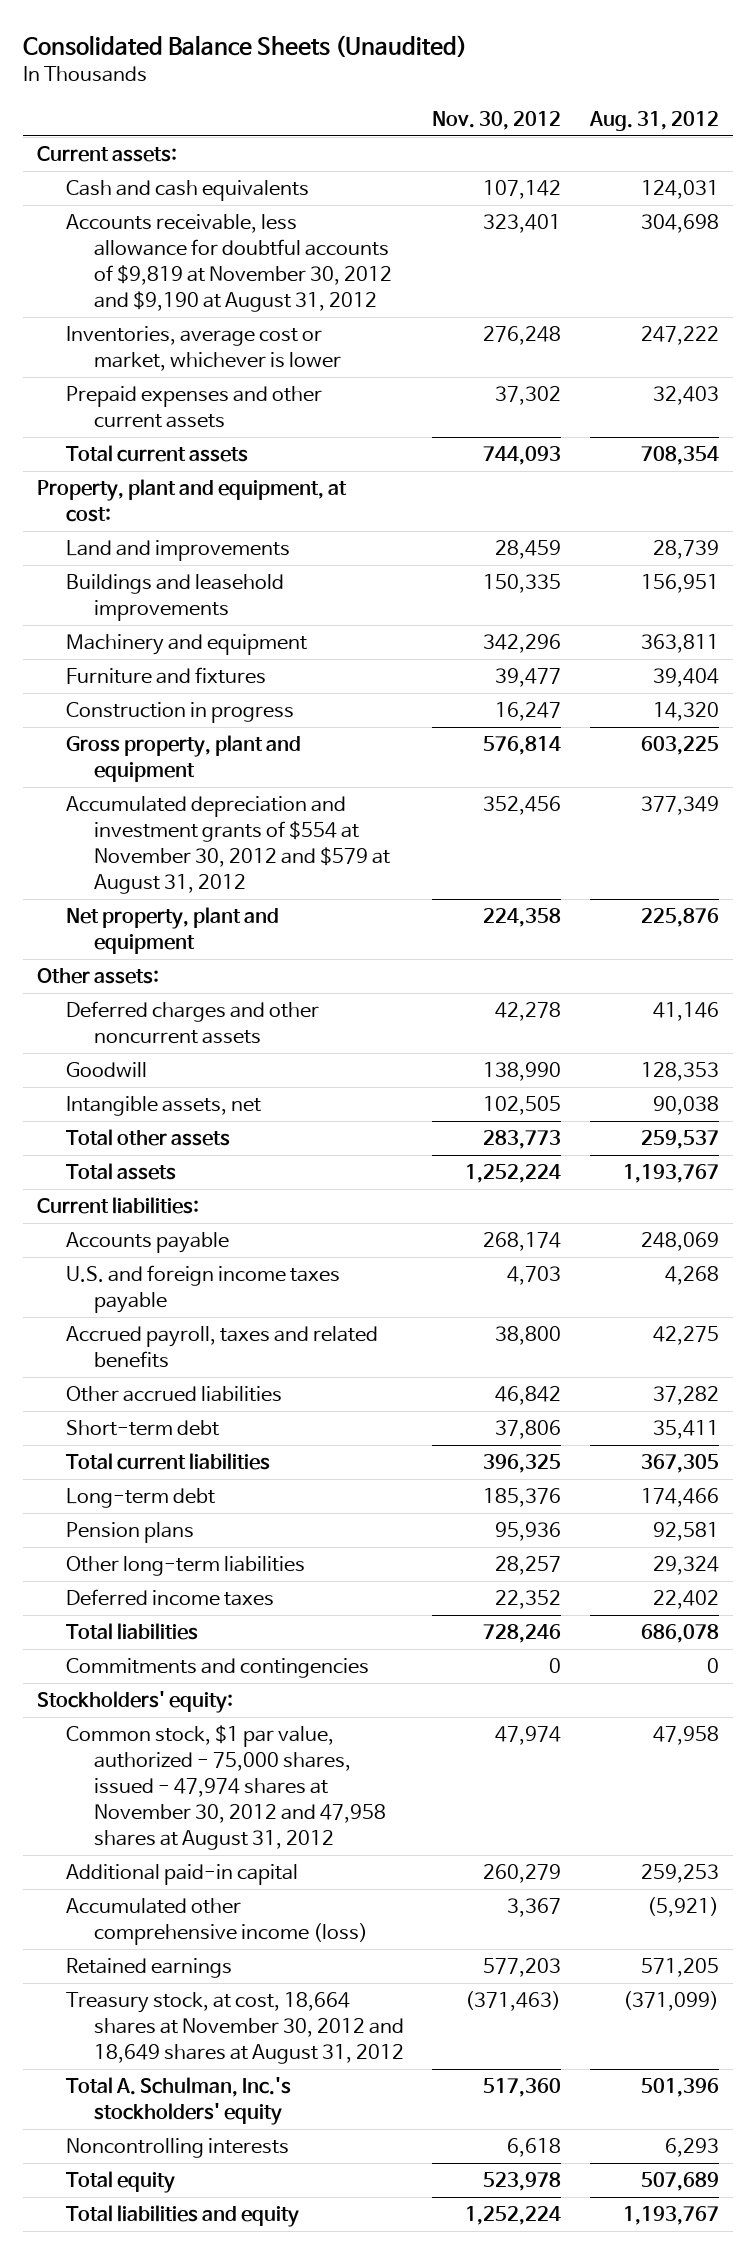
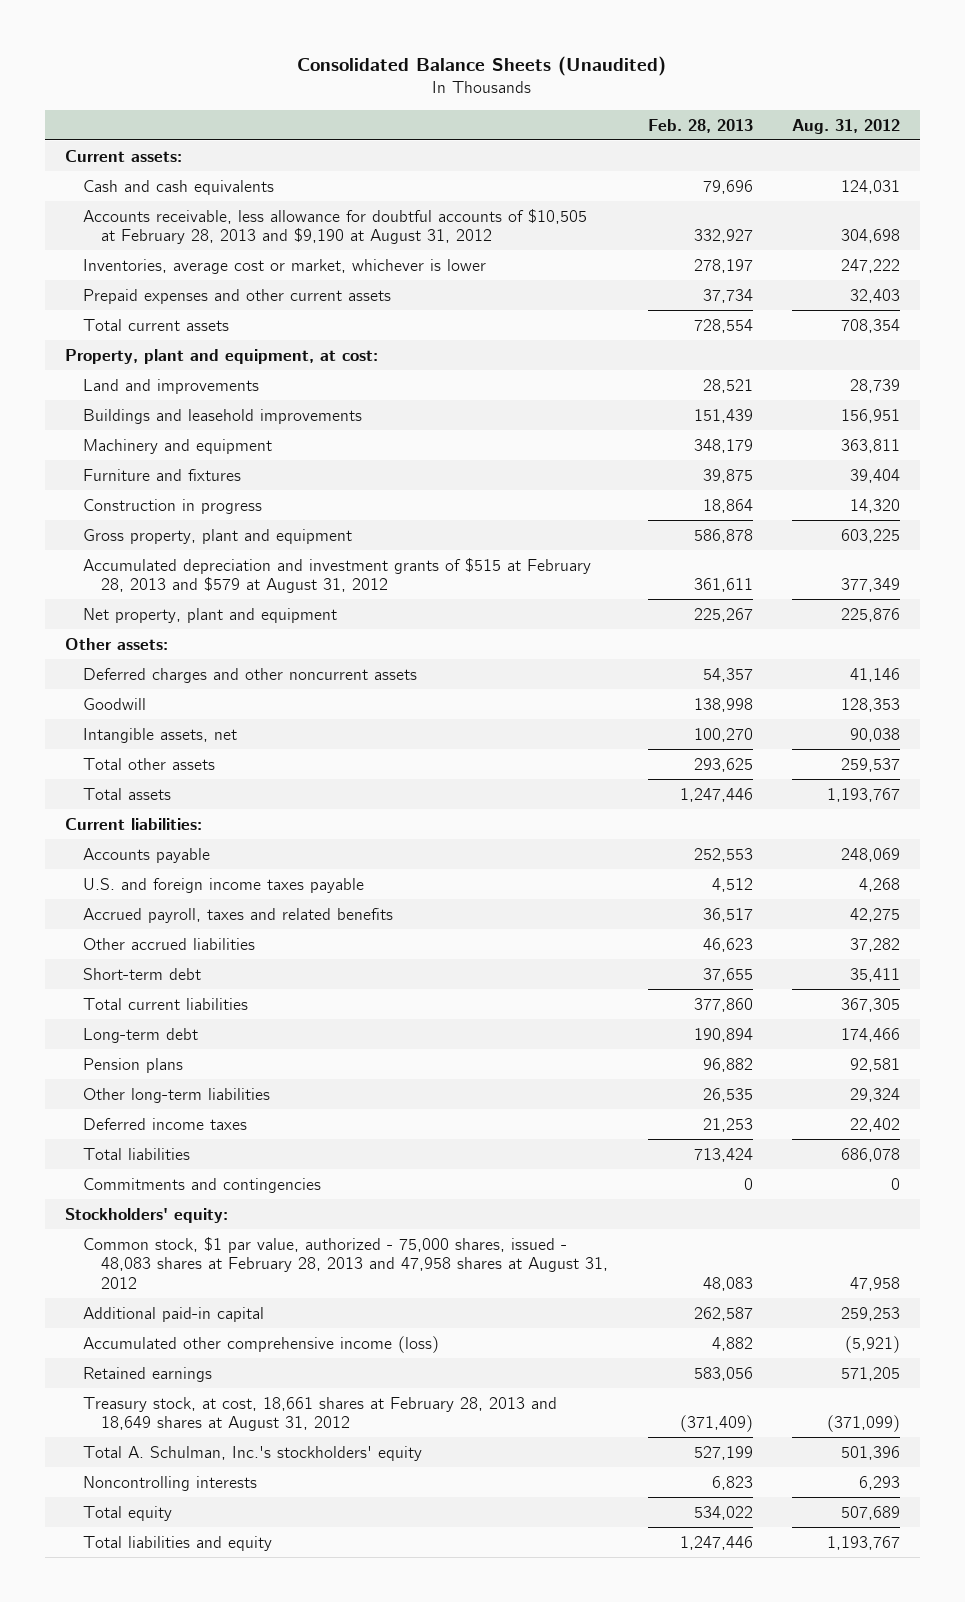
- | Nov. 30, 2012 | Aug. 31, 2012
+ | Feb. 28, 2013 | Aug. 31, 2012
- Accounts receivable, less allowance for doubtful accounts of $9,819 at November 30, 2012 and $9,190 at August 31, 2012 | 323,401 | 304,698
+ Accounts receivable, less allowance for doubtful accounts of $10,505 at February 28, 2013 and $9,190 at August 31, 2012 | 332,927 | 304,698
- Accumulated depreciation and investment grants of $554 at November 30, 2012 and $579 at August 31, 2012 | 352,456 | 377,349
+ Accumulated depreciation and investment grants of $515 at February 28, 2013 and $579 at August 31, 2012 | 361,611 | 377,349
- Common stock, $1 par value, authorized - 75,000 shares, issued - 47,974 shares at November 30, 2012 and 47,958 shares at August 31, 2012 | 47,974 | 47,958
+ Common stock, $1 par value, authorized - 75,000 shares, issued - 48,083 shares at February 28, 2013 and 47,958 shares at August 31, 2012 | 48,083 | 47,958
- Treasury stock, at cost, 18,664 shares at November 30, 2012 and 18,649 shares at August 31, 2012 | (371,463) | (371,099)
+ Treasury stock, at cost, 18,661 shares at February 28, 2013 and 18,649 shares at August 31, 2012 | (371,409) | (371,099)

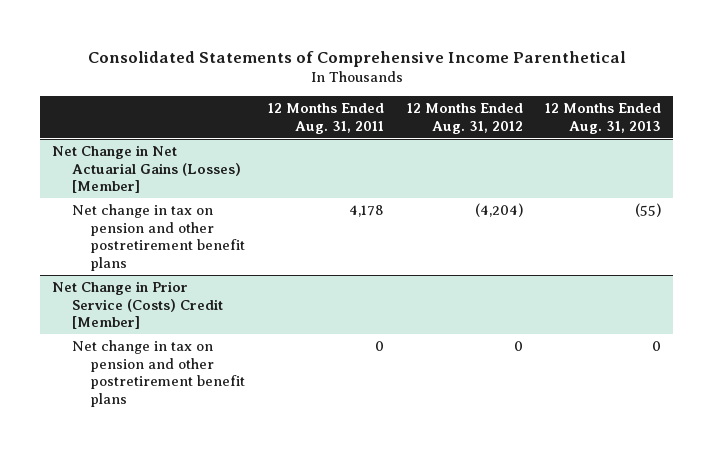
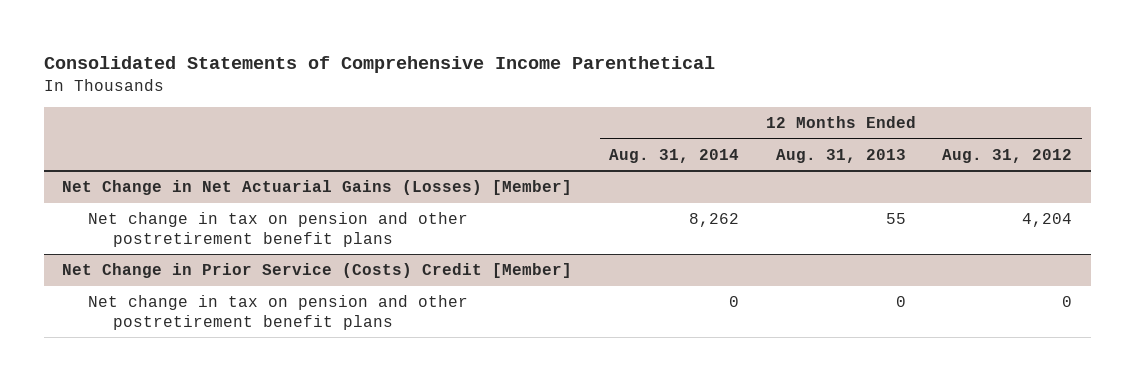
- | 12 Months Ended Aug. 31, 2011 | 12 Months Ended Aug. 31, 2012 | 12 Months Ended Aug. 31, 2013
+ | 12 Months Ended Aug. 31, 2014 | 12 Months Ended Aug. 31, 2013 | 12 Months Ended Aug. 31, 2012
@ Net Change in Net Actuarial Gains (Losses) [Member]
- Net change in tax on pension and other postretirement benefit plans | 4,178 | (4,204) | (55)
+ Net change in tax on pension and other postretirement benefit plans | 8,262 | 55 | 4,204

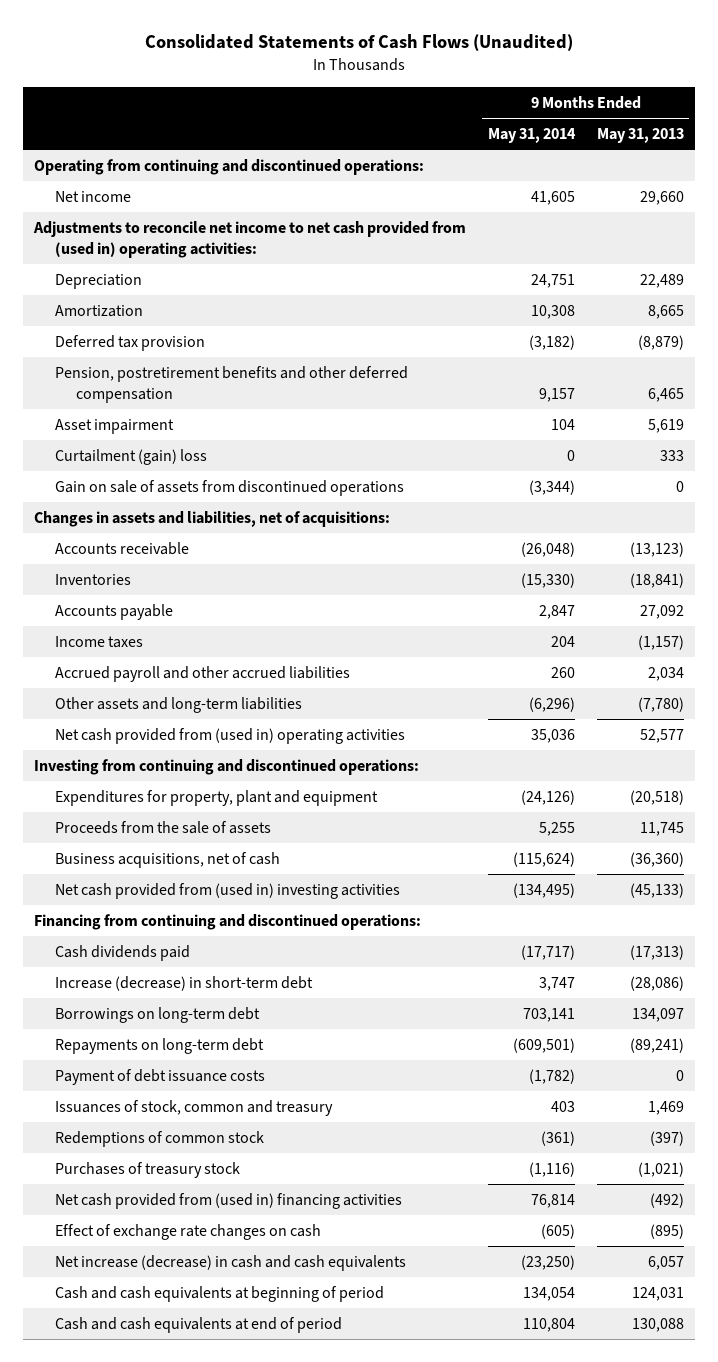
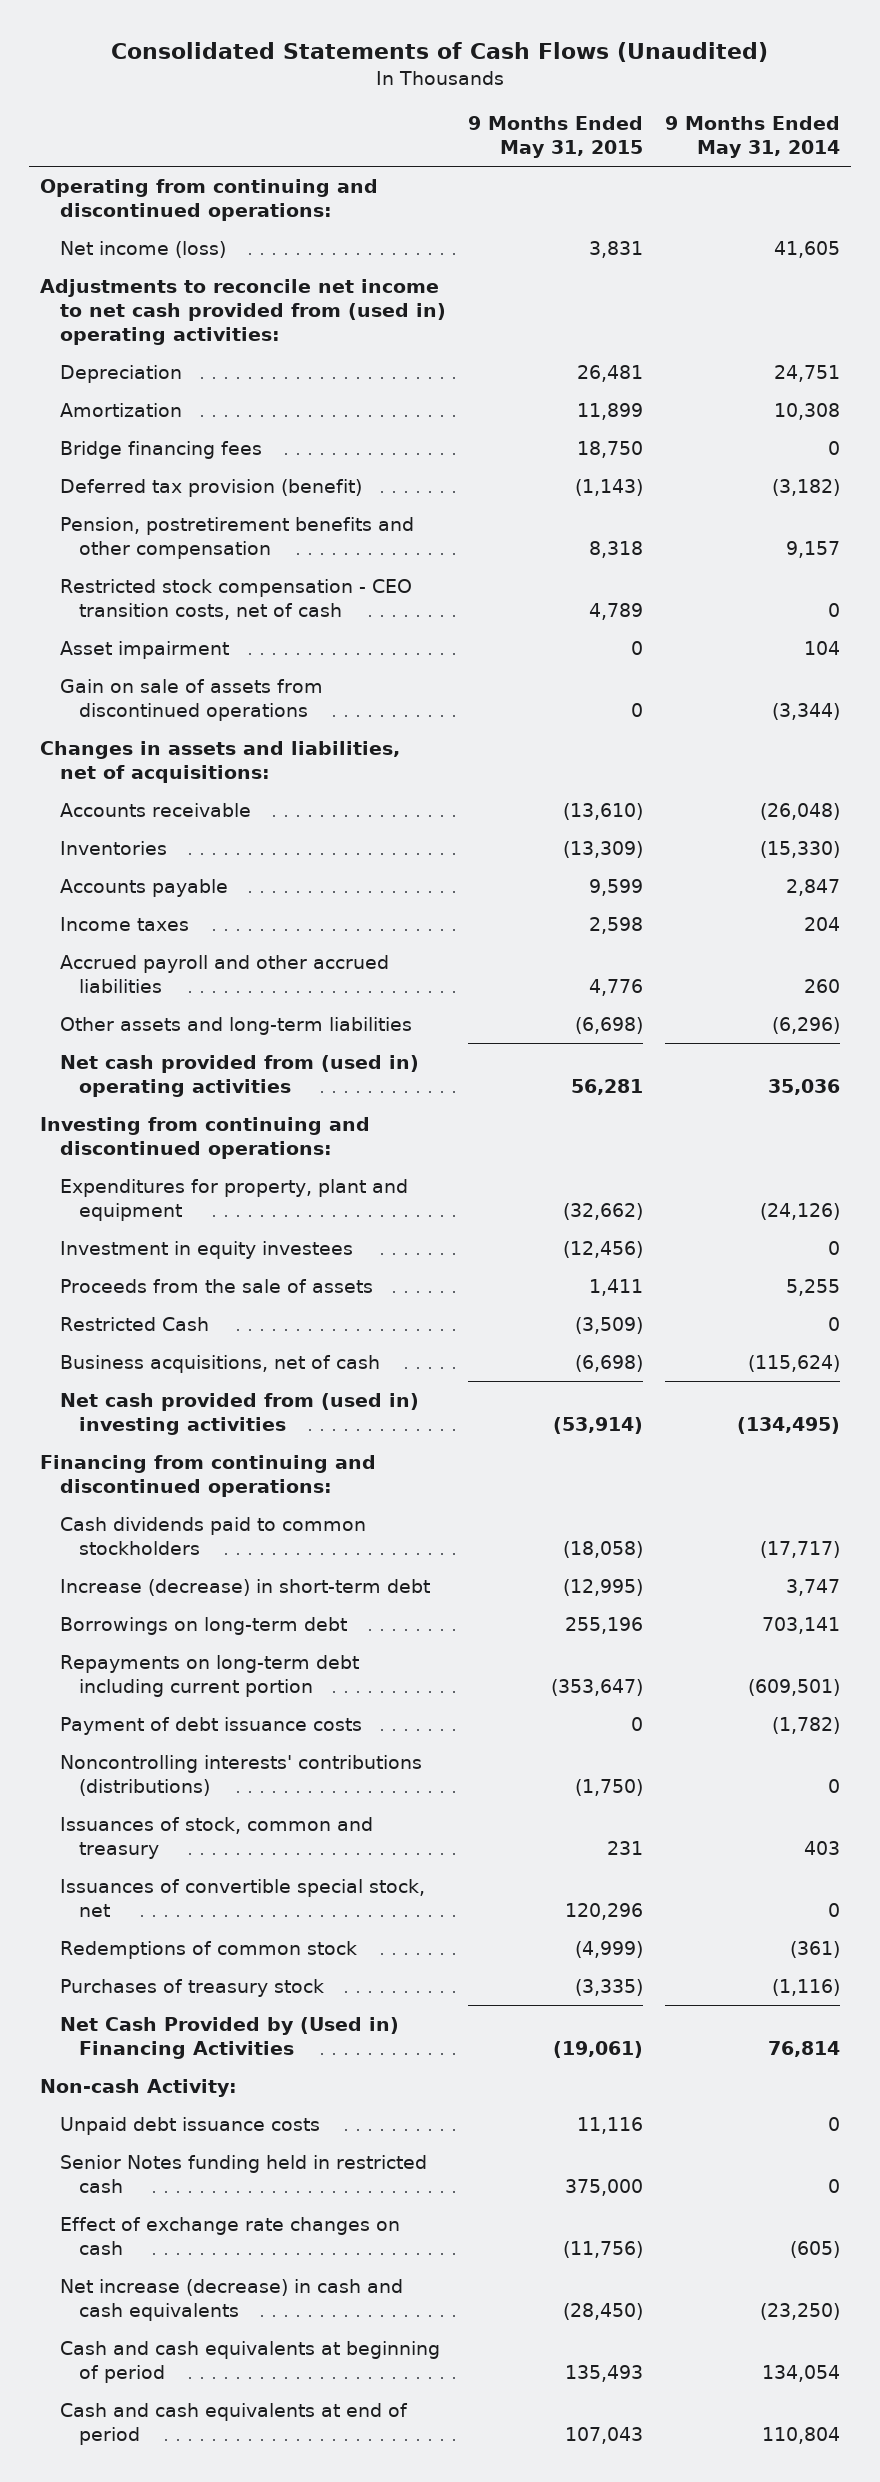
- | 9 Months Ended May 31, 2014 | 9 Months Ended May 31, 2013
+ | 9 Months Ended May 31, 2015 | 9 Months Ended May 31, 2014
- Net income | 41,605 | 29,660
+ Net income (loss) | 3,831 | 41,605
- Deferred tax provision | (3,182) | (8,879)
- Pension, postretirement benefits and other deferred compensation | 9,157 | 6,465
+ Bridge financing fees | 18,750 | 0
+ Deferred tax provision (benefit) | (1,143) | (3,182)
+ Pension, postretirement benefits and other compensation | 8,318 | 9,157
+ Restricted stock compensation - CEO transition costs, net of cash | 4,789 | 0
- Curtailment (gain) loss | 0 | 333
+ Investment in equity investees | (12,456) | 0
+ Restricted Cash | (3,509) | 0
- Cash dividends paid | (17,717) | (17,313)
+ Cash dividends paid to common stockholders | (18,058) | (17,717)
- Repayments on long-term debt | (609,501) | (89,241)
+ Repayments on long-term debt including current portion | (353,647) | (609,501)
+ Noncontrolling interests' contributions (distributions) | (1,750) | 0
+ Issuances of convertible special stock, net | 120,296 | 0
- Net cash provided from (used in) financing activities | 76,814 | (492)
+ Net Cash Provided by (Used in) Financing Activities | (19,061) | 76,814
+ Non-cash Activity:
+ Unpaid debt issuance costs | 11,116 | 0
+ Senior Notes funding held in restricted cash | 375,000 | 0

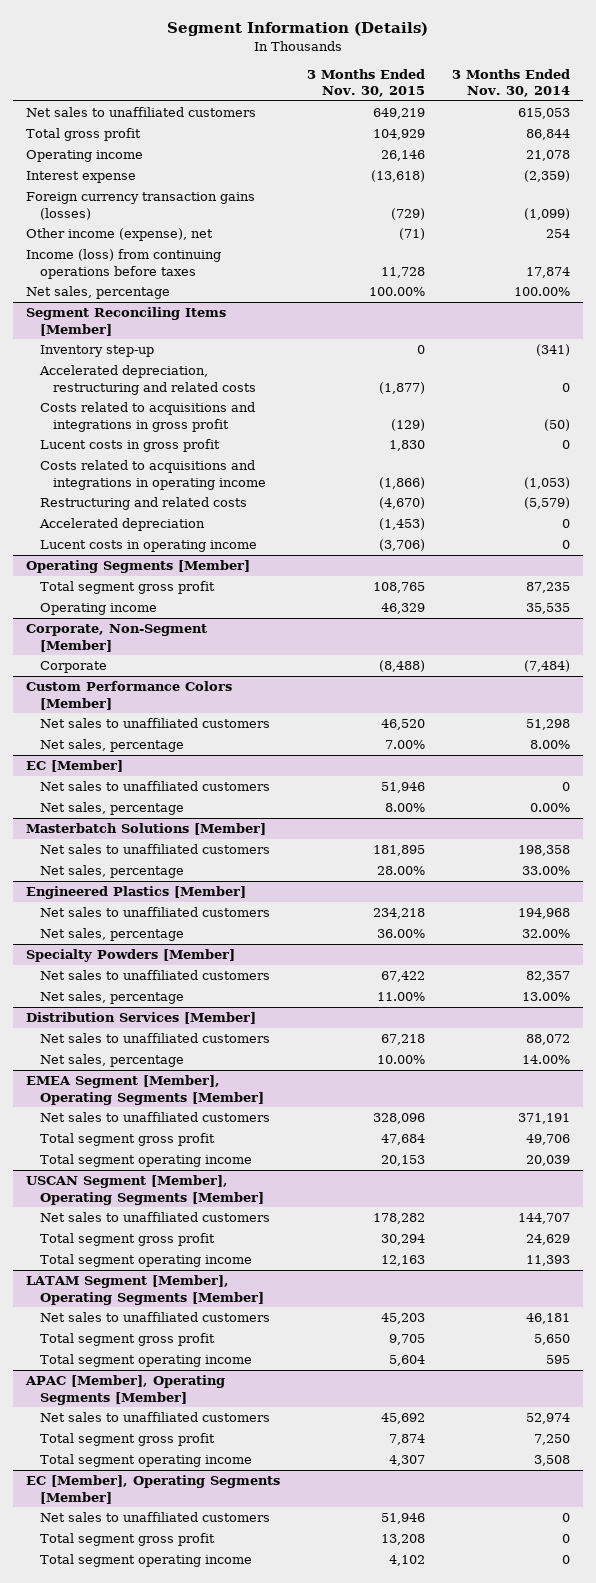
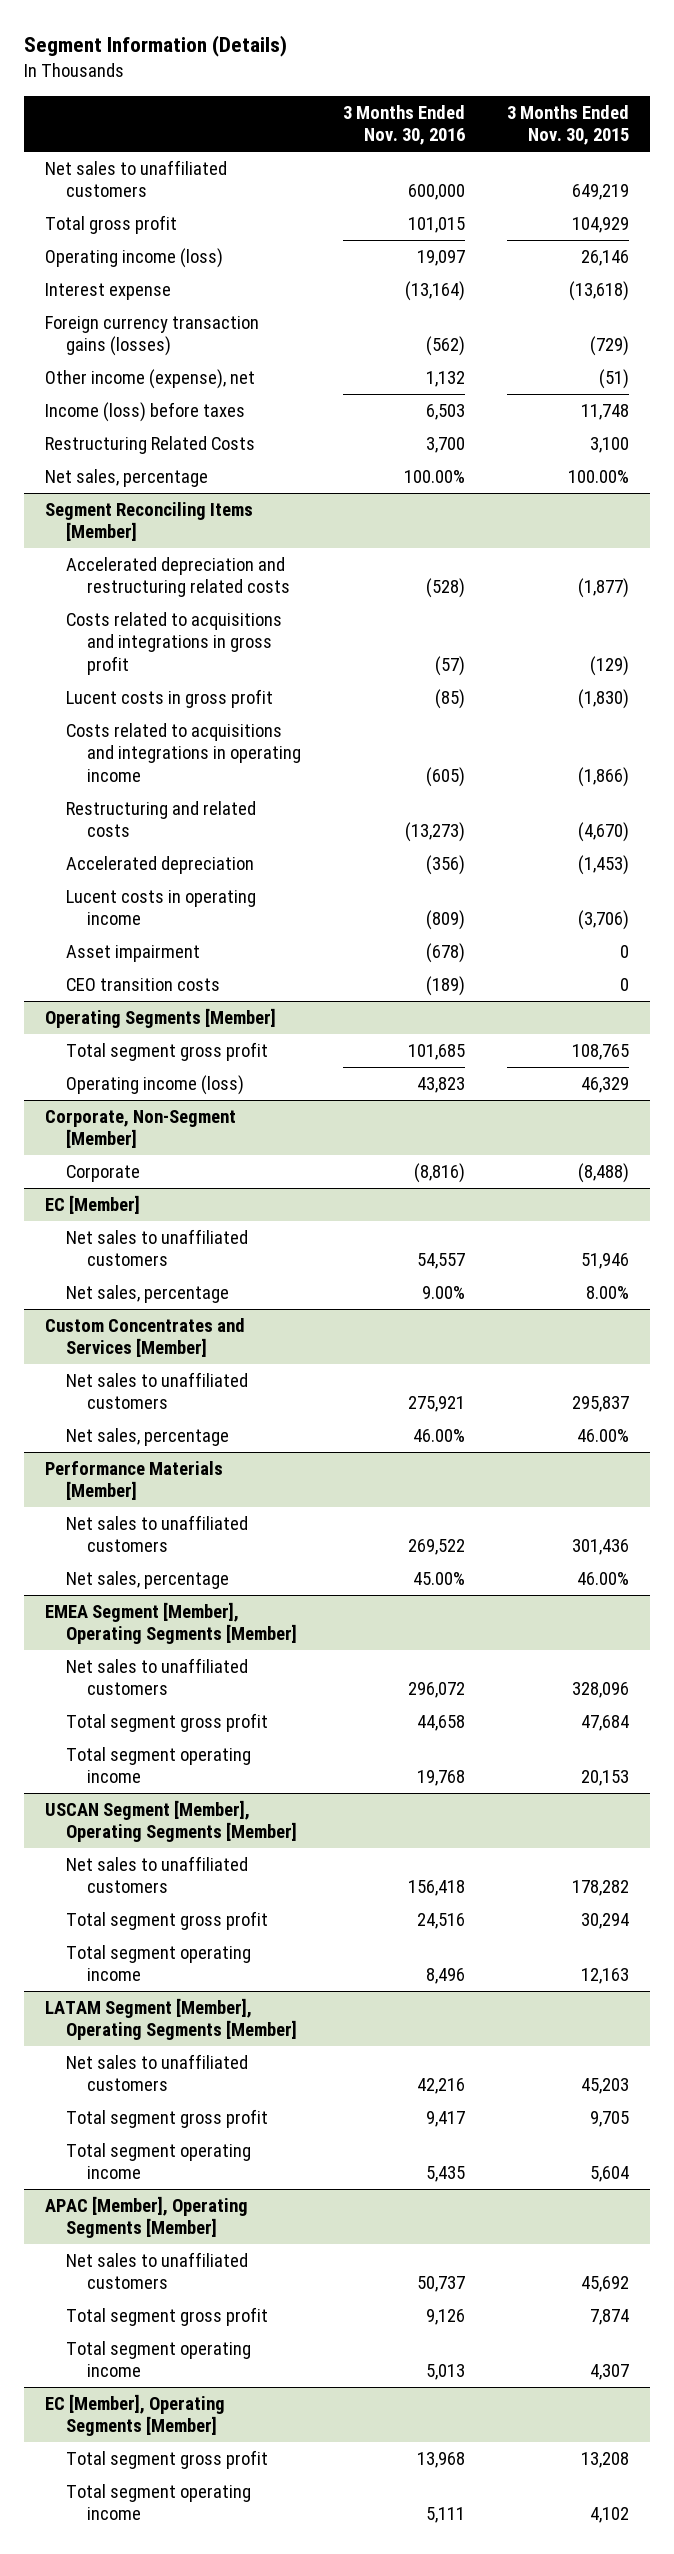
- | 3 Months Ended Nov. 30, 2015 | 3 Months Ended Nov. 30, 2014
+ | 3 Months Ended Nov. 30, 2016 | 3 Months Ended Nov. 30, 2015
- Operating income | 26,146 | 21,078
+ Operating income (loss) | 19,097 | 26,146
- Other income (expense), net | (71) | 254
- Income (loss) from continuing operations before taxes | 11,728 | 17,874
+ Other income (expense), net | 1,132 | (51)
+ Income (loss) before taxes | 6,503 | 11,748
+ Restructuring Related Costs | 3,700 | 3,100
@ Segment Reconciling Items [Member]
- Inventory step-up | 0 | (341)
- Accelerated depreciation, restructuring and related costs | (1,877) | 0
+ Accelerated depreciation and restructuring related costs | (528) | (1,877)
- Lucent costs in gross profit | 1,830 | 0
+ Lucent costs in gross profit | (85) | (1,830)
+ Asset impairment | (678) | 0
+ CEO transition costs | (189) | 0
@ Operating Segments [Member]
- Operating income | 46,329 | 35,535
+ Operating income (loss) | 43,823 | 46,329
- Custom Performance Colors [Member]
- Net sales to unaffiliated customers | 46,520 | 51,298
- Net sales, percentage | 7.00% | 8.00%
- Masterbatch Solutions [Member]
- Net sales to unaffiliated customers | 181,895 | 198,358
- Net sales, percentage | 28.00% | 33.00%
- Engineered Plastics [Member]
- Net sales to unaffiliated customers | 234,218 | 194,968
- Net sales, percentage | 36.00% | 32.00%
- Specialty Powders [Member]
- Net sales to unaffiliated customers | 67,422 | 82,357
- Net sales, percentage | 11.00% | 13.00%
- Distribution Services [Member]
- Net sales to unaffiliated customers | 67,218 | 88,072
- Net sales, percentage | 10.00% | 14.00%
+ Custom Concentrates and Services [Member]
+ Net sales to unaffiliated customers | 275,921 | 295,837
+ Net sales, percentage | 46.00% | 46.00%
+ Performance Materials [Member]
+ Net sales to unaffiliated customers | 269,522 | 301,436
+ Net sales, percentage | 45.00% | 46.00%
@ EC [Member], Operating Segments [Member]
- Net sales to unaffiliated customers | 51,946 | 0

